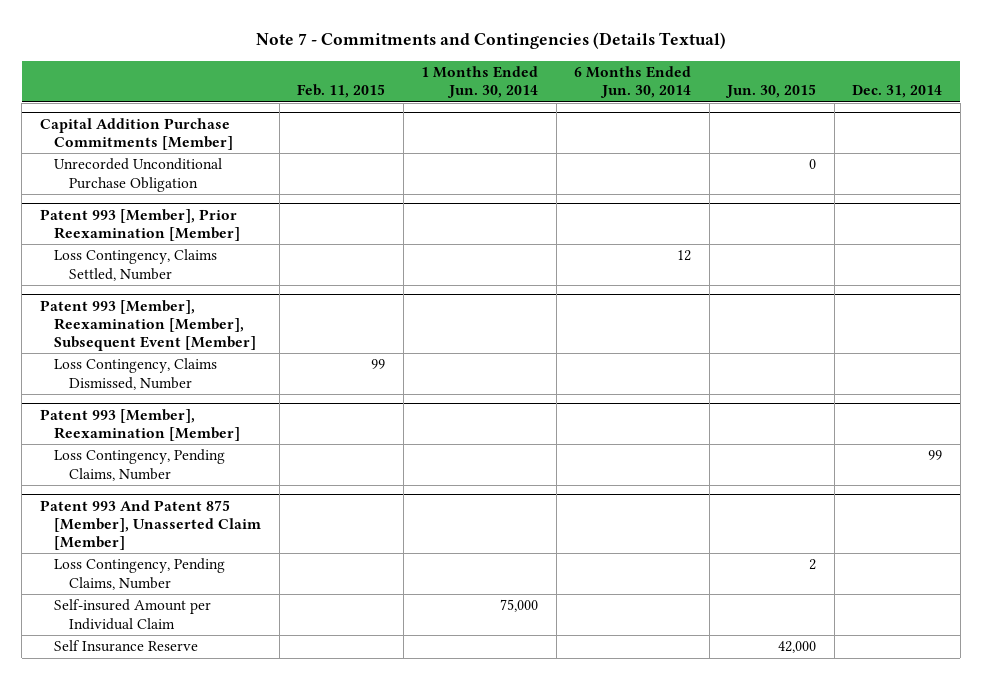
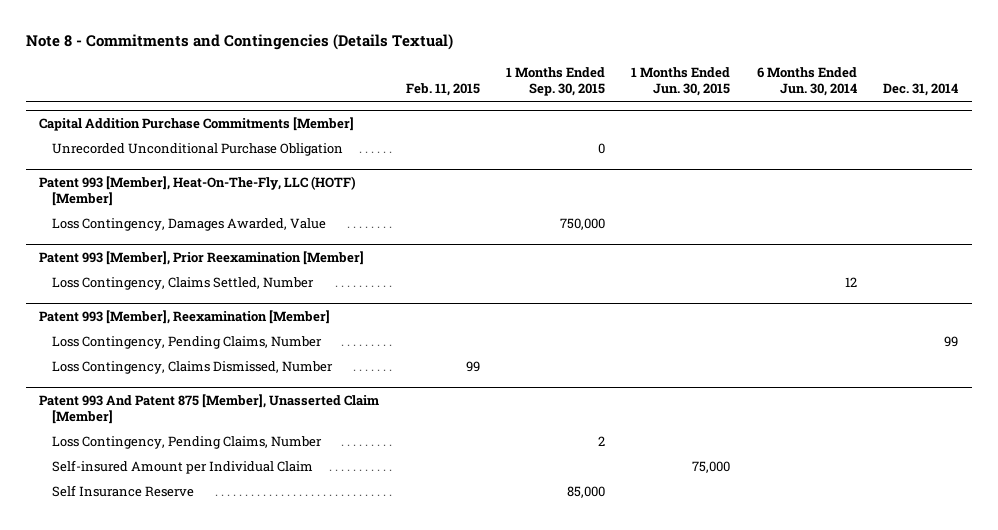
- Note 7 - Commitments and Contingencies (Details Textual)
+ Note 8 - Commitments and Contingencies (Details Textual)
- | Feb. 11, 2015 | 1 Months Ended Jun. 30, 2014 | 6 Months Ended Jun. 30, 2014 | Jun. 30, 2015 | Dec. 31, 2014
+ | Feb. 11, 2015 | 1 Months Ended Sep. 30, 2015 | 1 Months Ended Jun. 30, 2015 | 6 Months Ended Jun. 30, 2014 | Dec. 31, 2014
+ Patent 993 [Member], Heat-On-The-Fly, LLC (HOTF) [Member]
+ Loss Contingency, Damages Awarded, Value | | 750,000 | | |
- Patent 993 [Member], Reexamination [Member], Subsequent Event [Member]
- Loss Contingency, Claims Dismissed, Number | 99 | | | |
@ Patent 993 [Member], Reexamination [Member]
+ Loss Contingency, Claims Dismissed, Number | 99 | | | |

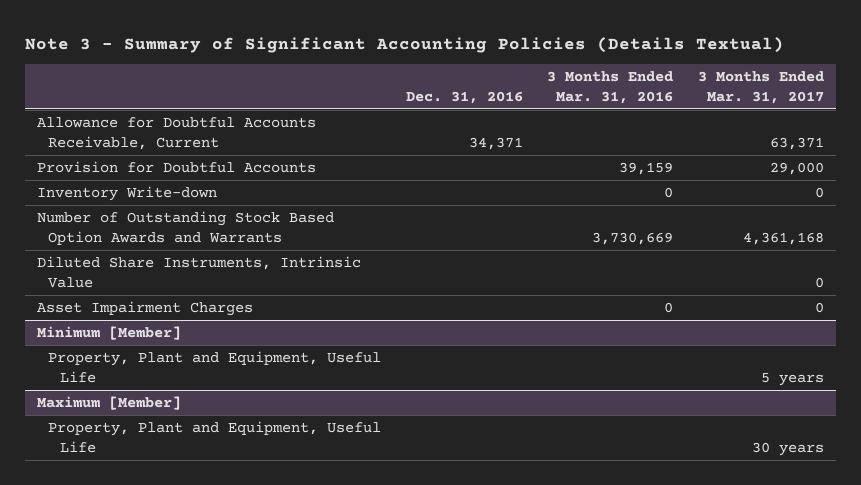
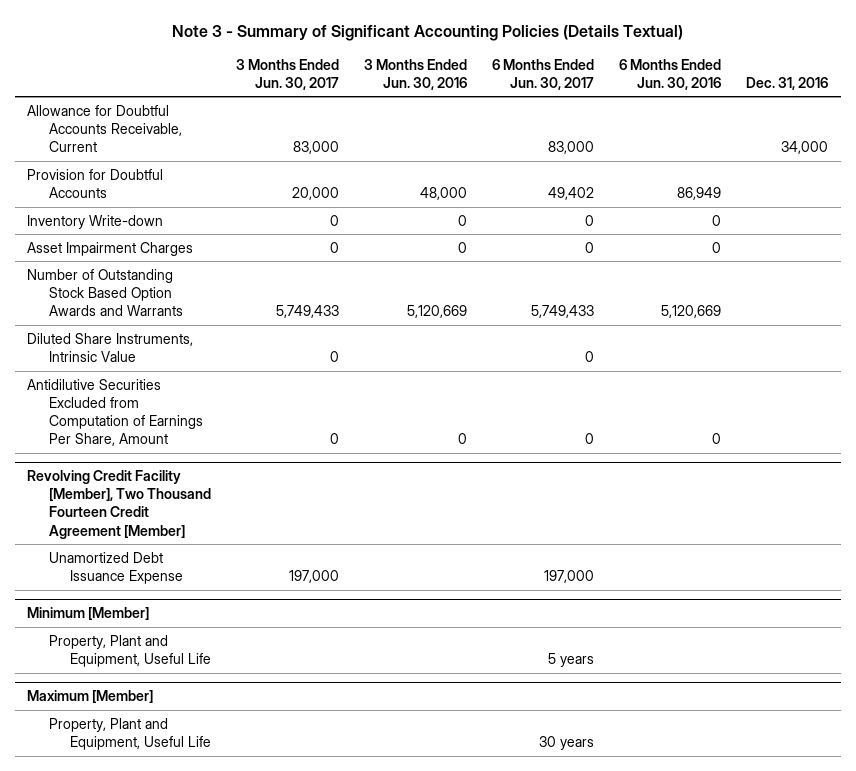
- | Dec. 31, 2016 | 3 Months Ended Mar. 31, 2016 | 3 Months Ended Mar. 31, 2017
+ | 3 Months Ended Jun. 30, 2017 | 3 Months Ended Jun. 30, 2016 | 6 Months Ended Jun. 30, 2017 | 6 Months Ended Jun. 30, 2016 | Dec. 31, 2016
- Allowance for Doubtful Accounts Receivable, Current | 34,371 | | 63,371
+ Allowance for Doubtful Accounts Receivable, Current | 83,000 | | 83,000 | | 34,000
moved up: Asset Impairment Charges | 0 | 0 | 0 | 0 |
+ Antidilutive Securities Excluded from Computation of Earnings Per Share, Amount | 0 | 0 | 0 | 0 |
+ Revolving Credit Facility [Member], Two Thousand Fourteen Credit Agreement [Member]
+ Unamortized Debt Issuance Expense | 197,000 | | 197,000 | |

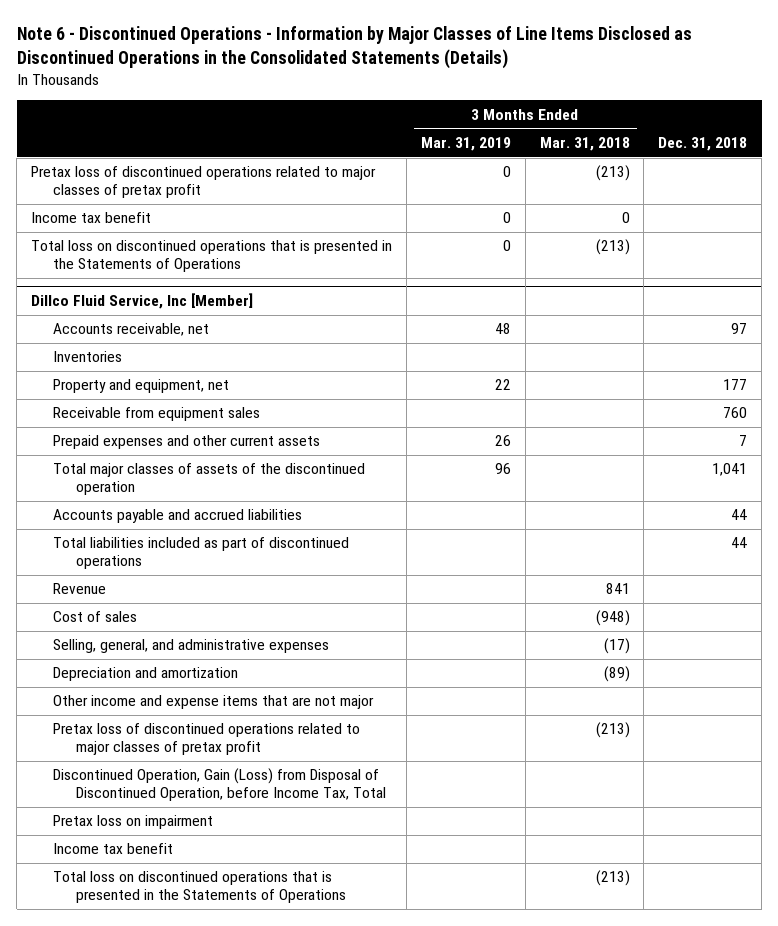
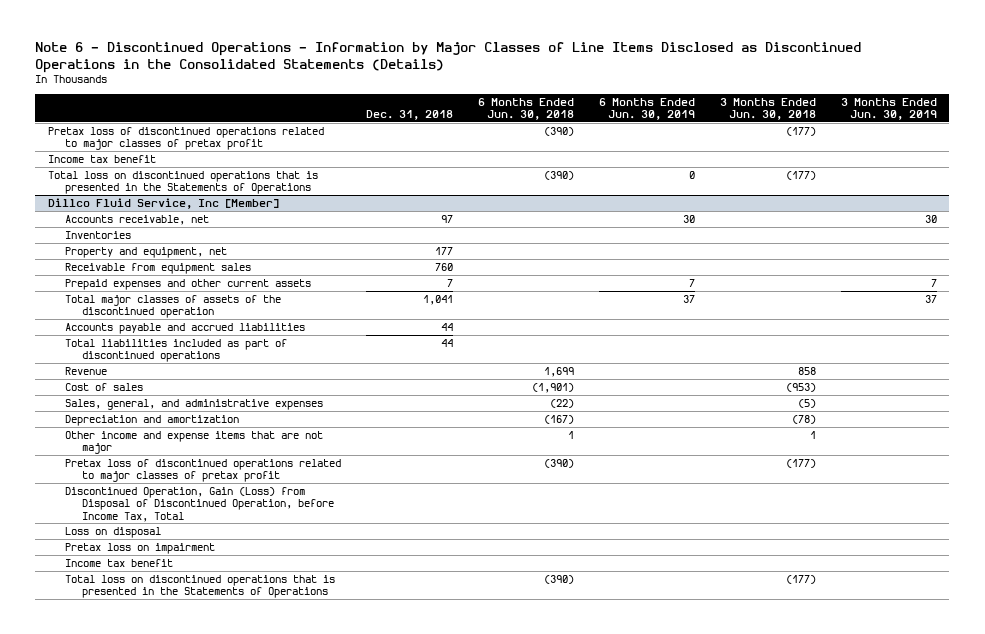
- | 3 Months Ended Mar. 31, 2019 | 3 Months Ended Mar. 31, 2018 | Dec. 31, 2018
+ | Dec. 31, 2018 | 6 Months Ended Jun. 30, 2018 | 6 Months Ended Jun. 30, 2019 | 3 Months Ended Jun. 30, 2018 | 3 Months Ended Jun. 30, 2019
@ Dillco Fluid Service, Inc [Member]
- Selling, general, and administrative expenses | | (17) |
+ Sales, general, and administrative expenses | | (22) | | (5) |
+ Loss on disposal

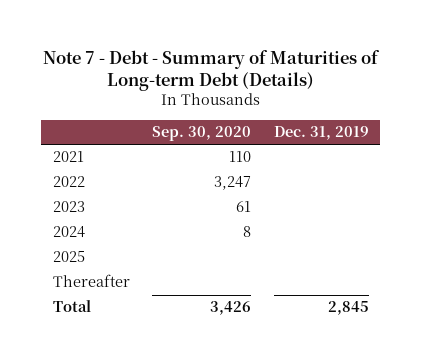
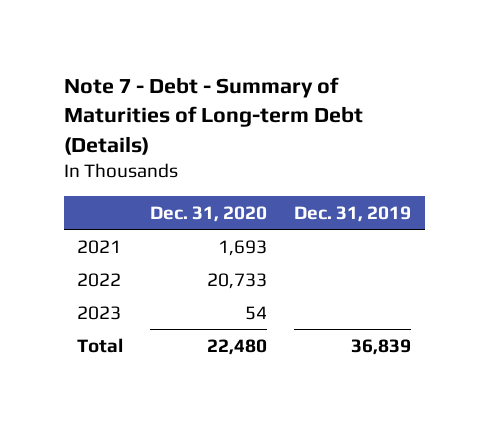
- | Sep. 30, 2020 | Dec. 31, 2019
+ | Dec. 31, 2020 | Dec. 31, 2019
- 2024 | 8 |
- 2025
- Thereafter
- Total | 3,426 | 2,845
+ Total | 22,480 | 36,839

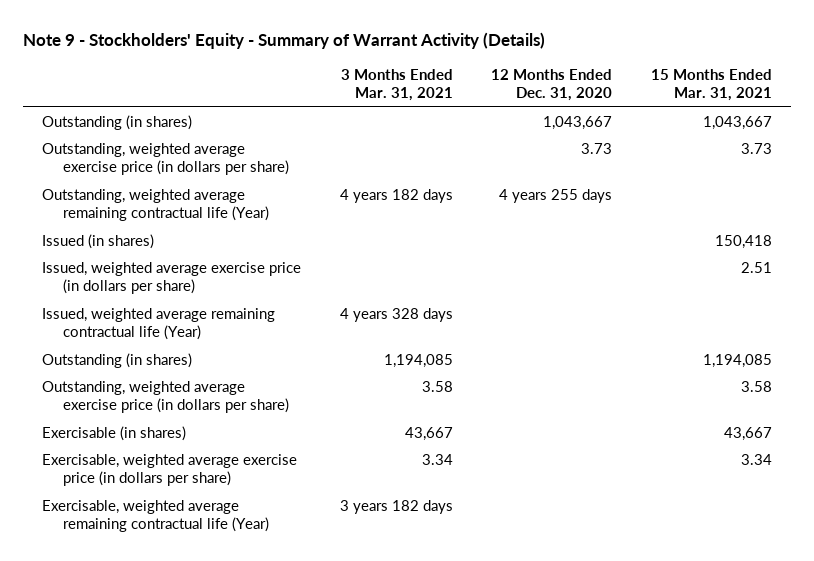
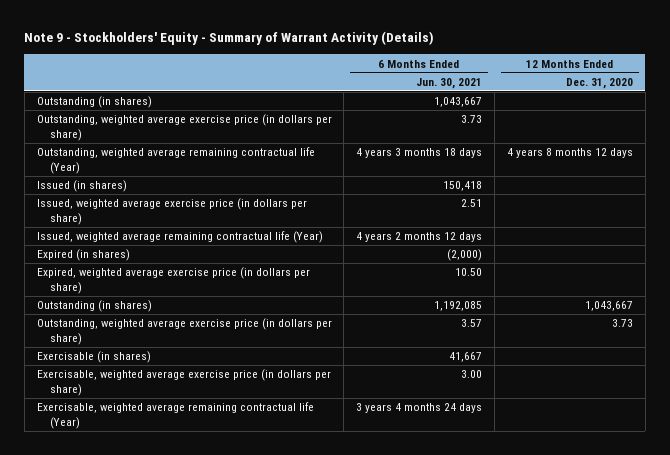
- | 3 Months Ended Mar. 31, 2021 | 12 Months Ended Dec. 31, 2020 | 15 Months Ended Mar. 31, 2021
+ | 6 Months Ended Jun. 30, 2021 | 12 Months Ended Dec. 31, 2020
- Outstanding, weighted average remaining contractual life (Year) | 4 years 182 days | 4 years 255 days |
moved up: Outstanding (in shares) | 1,043,667 |
moved up: Outstanding, weighted average exercise price (in dollars per share) | 3.73 |
+ Outstanding, weighted average remaining contractual life (Year) | 4 years 3 months 18 days | 4 years 8 months 12 days
+ Expired (in shares) | (2,000) |
+ Expired, weighted average exercise price (in dollars per share) | 10.50 |
moved down: Outstanding (in shares) | 1,192,085 | 1,043,667
moved down: Outstanding, weighted average exercise price (in dollars per share) | 3.57 | 3.73

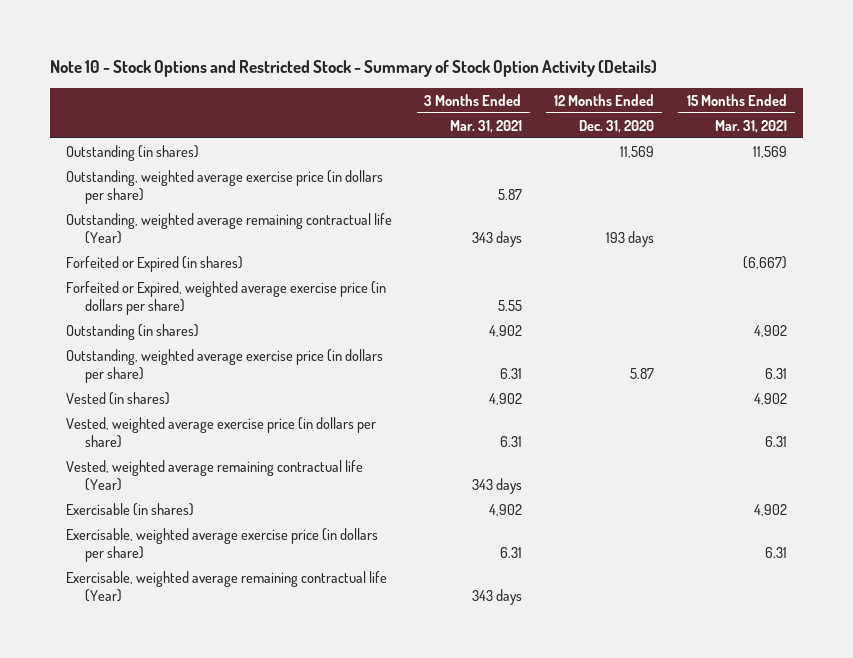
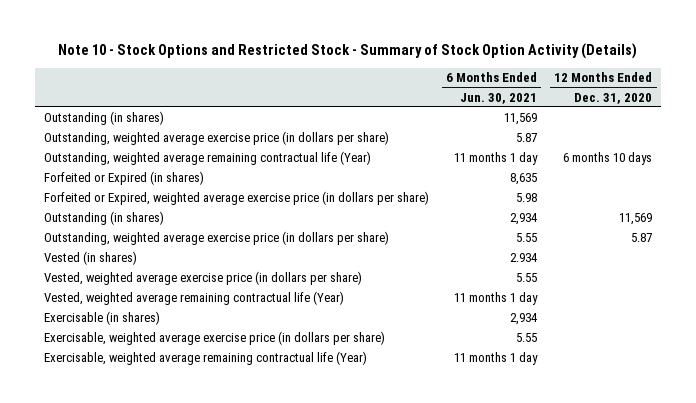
- | 3 Months Ended Mar. 31, 2021 | 12 Months Ended Dec. 31, 2020 | 15 Months Ended Mar. 31, 2021
+ | 6 Months Ended Jun. 30, 2021 | 12 Months Ended Dec. 31, 2020
moved up: Outstanding (in shares) | 11,569 |
- Outstanding, weighted average remaining contractual life (Year) | 343 days | 193 days |
+ Outstanding, weighted average remaining contractual life (Year) | 11 months 1 day | 6 months 10 days
moved down: Outstanding (in shares) | 2,934 | 11,569

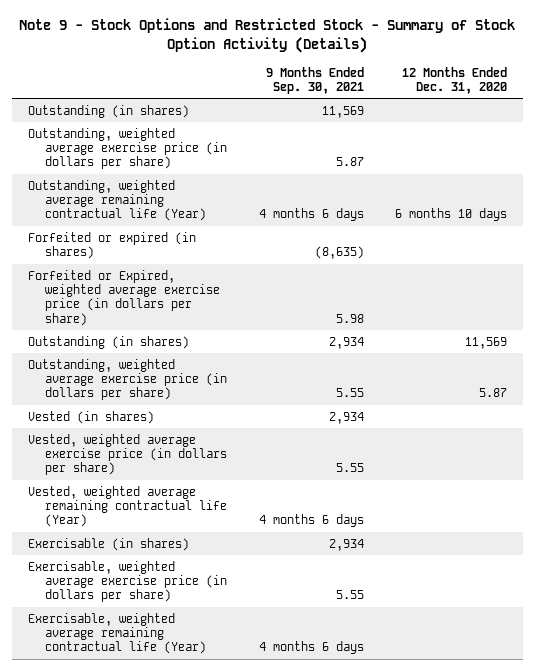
- Note 10 - Stock Options and Restricted Stock - Summary of Stock Option Activity (Details)
+ Note 9 - Stock Options and Restricted Stock - Summary of Stock Option Activity (Details)
- | 6 Months Ended Jun. 30, 2021 | 12 Months Ended Dec. 31, 2020
+ | 9 Months Ended Sep. 30, 2021 | 12 Months Ended Dec. 31, 2020
- Forfeited or Expired (in shares) | 8,635 |
+ Forfeited or expired (in shares) | (8,635) |

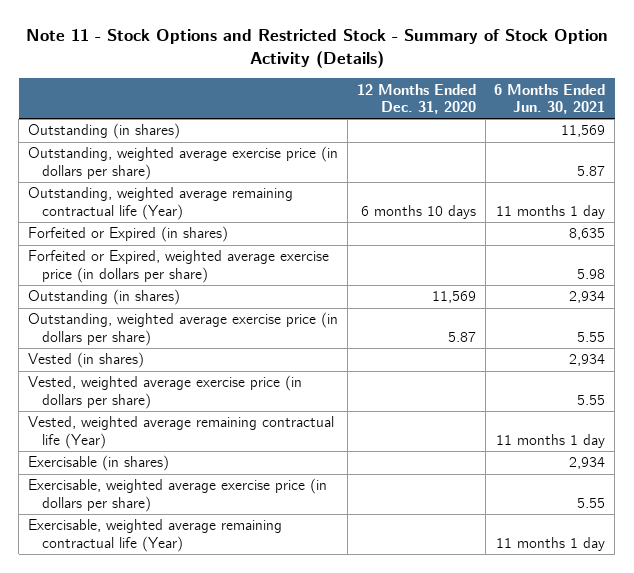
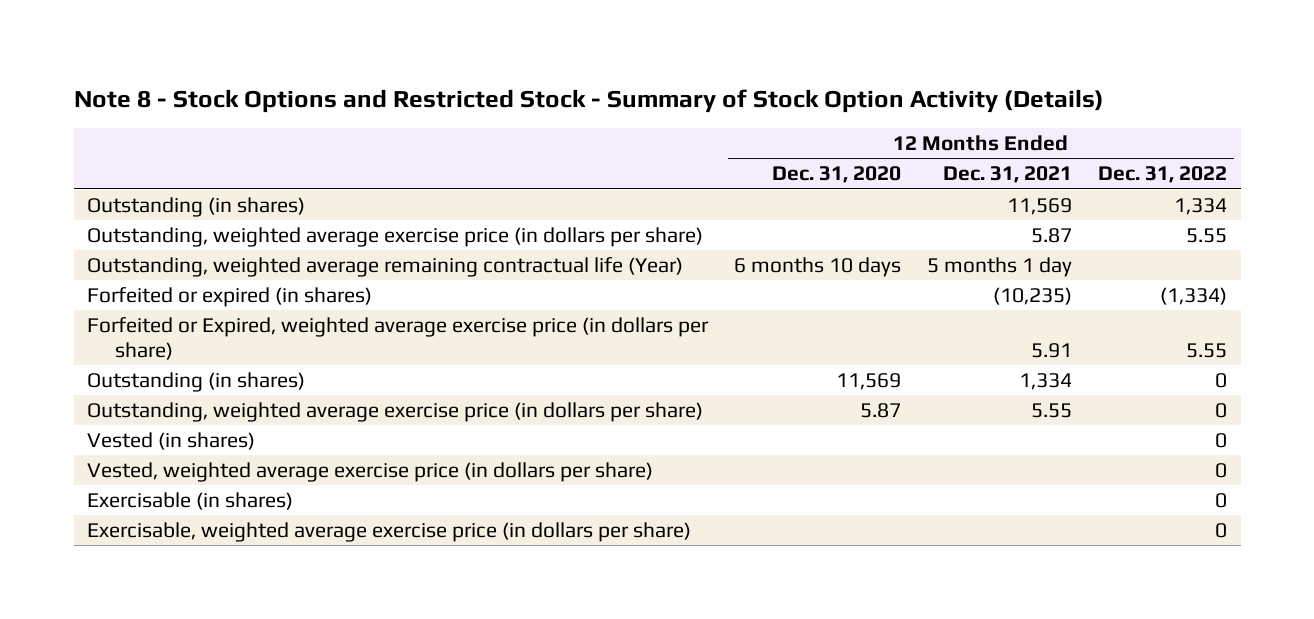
- Note 11 - Stock Options and Restricted Stock - Summary of Stock Option Activity (Details)
+ Note 8 - Stock Options and Restricted Stock - Summary of Stock Option Activity (Details)
- | 12 Months Ended Dec. 31, 2020 | 6 Months Ended Jun. 30, 2021
+ | 12 Months Ended Dec. 31, 2020 | 12 Months Ended Dec. 31, 2021 | 12 Months Ended Dec. 31, 2022
- Forfeited or Expired (in shares) | | 8,635
+ Forfeited or expired (in shares) | | (10,235) | (1,334)
- Vested, weighted average remaining contractual life (Year) | | 11 months 1 day
- Exercisable, weighted average remaining contractual life (Year) | | 11 months 1 day

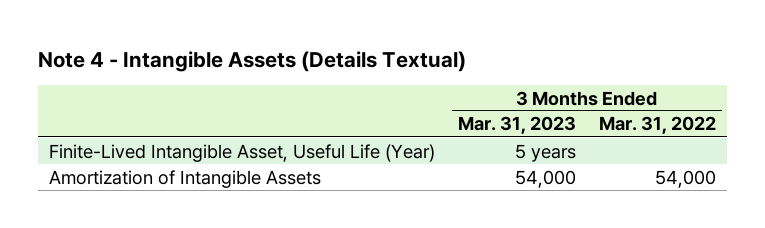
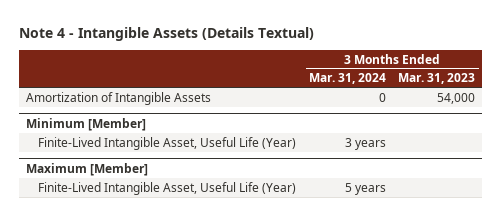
- | 3 Months Ended Mar. 31, 2023 | 3 Months Ended Mar. 31, 2022
+ | 3 Months Ended Mar. 31, 2024 | 3 Months Ended Mar. 31, 2023
- Finite-Lived Intangible Asset, Useful Life (Year) | 5 years |
+ Minimum [Member]
+ Finite-Lived Intangible Asset, Useful Life (Year) | 3 years |
+ Maximum [Member]
+ Finite-Lived Intangible Asset, Useful Life (Year) | 5 years |

